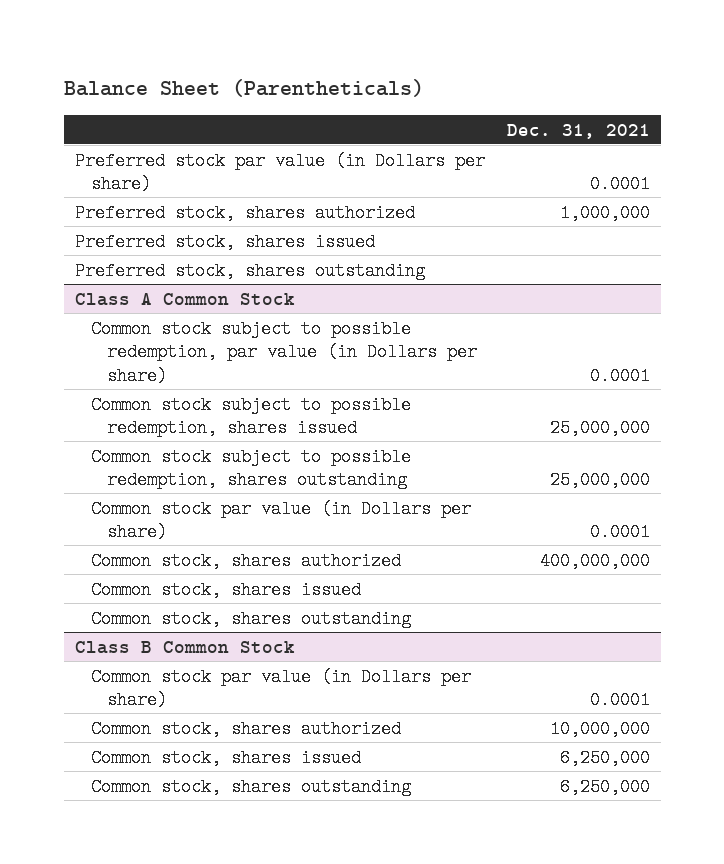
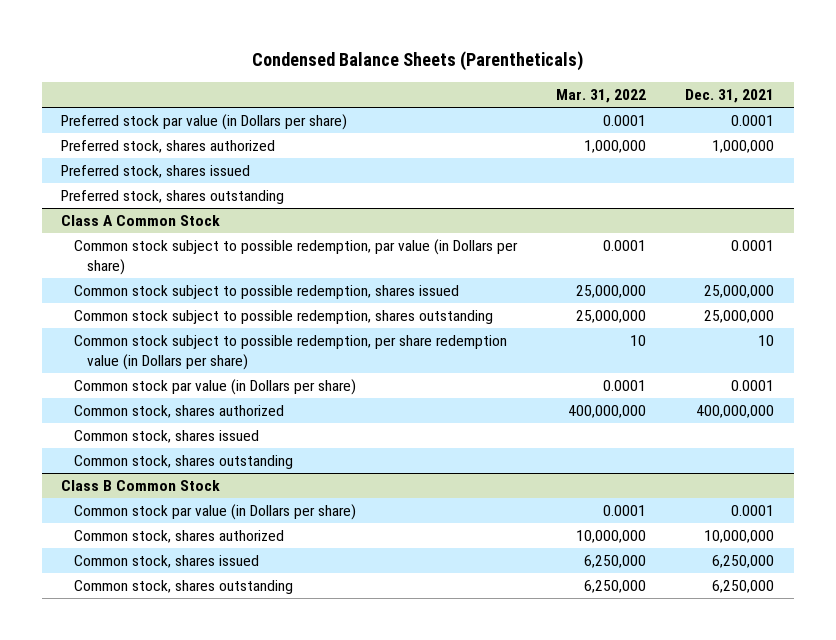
- Balance Sheet (Parentheticals)
+ Condensed Balance Sheets (Parentheticals)
- | Dec. 31, 2021
+ | Mar. 31, 2022 | Dec. 31, 2021
@ Class A Common Stock
+ Common stock subject to possible redemption, per share redemption value (in Dollars per share) | 10 | 10

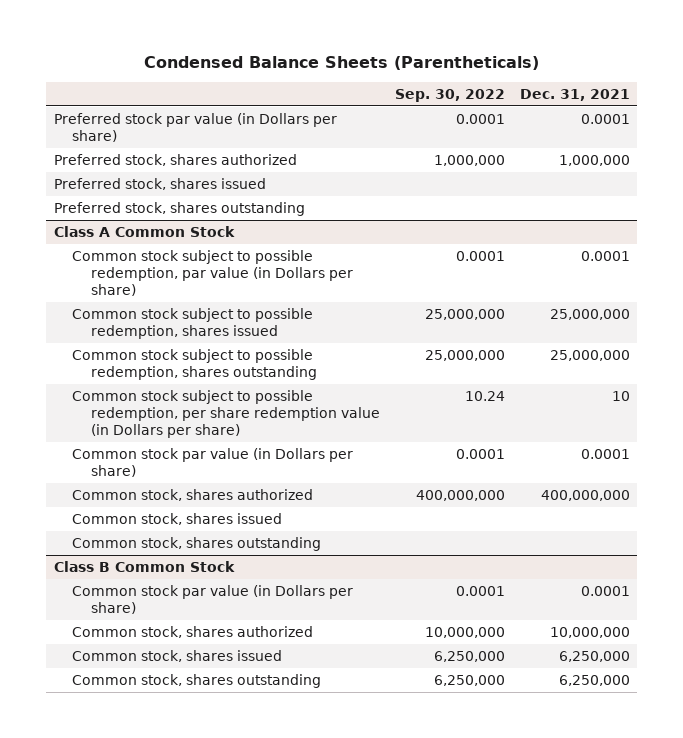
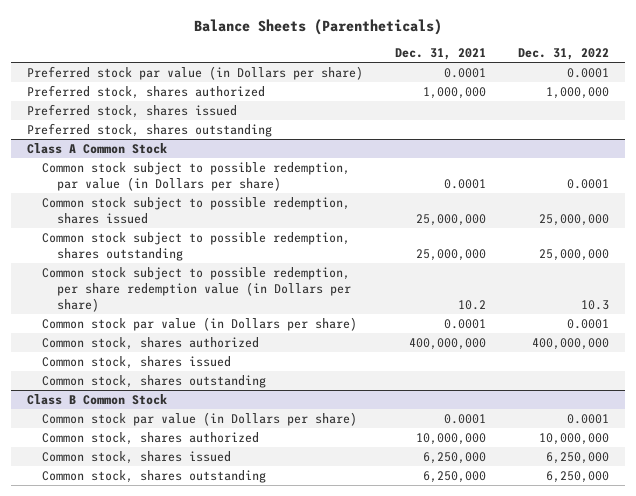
- Condensed Balance Sheets (Parentheticals)
+ Balance Sheets (Parentheticals)
- | Sep. 30, 2022 | Dec. 31, 2021
+ | Dec. 31, 2021 | Dec. 31, 2022
@ Class A Common Stock
- Common stock subject to possible redemption, per share redemption value (in Dollars per share) | 10.24 | 10
+ Common stock subject to possible redemption, per share redemption value (in Dollars per share) | 10.2 | 10.3

